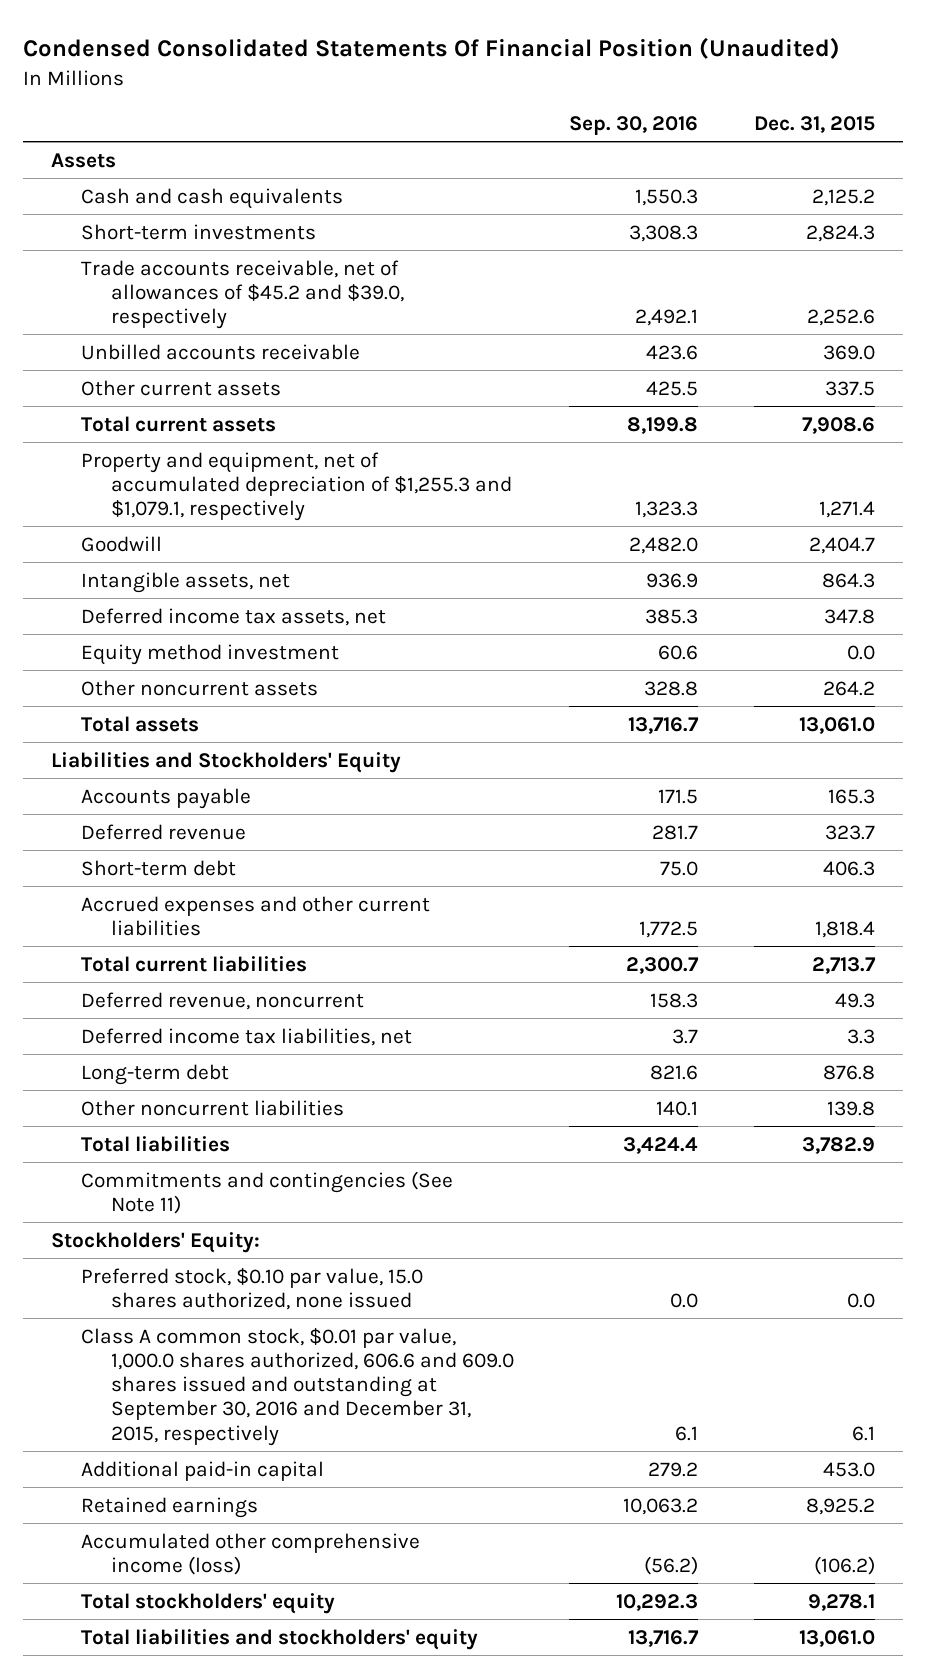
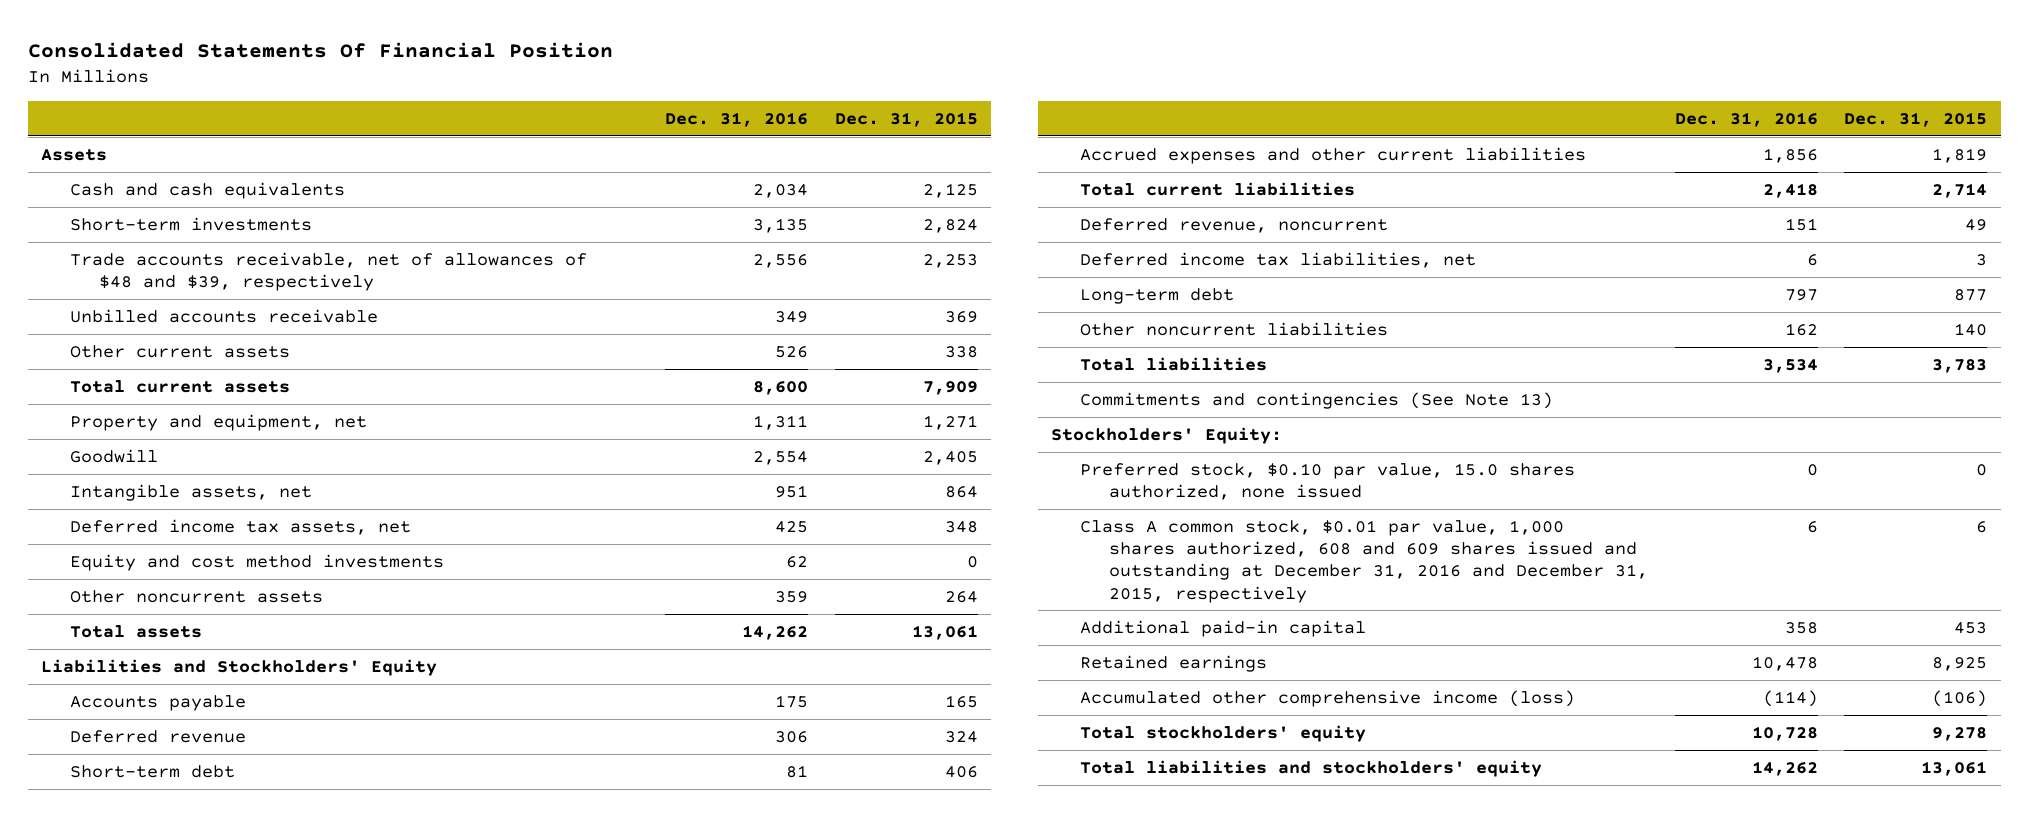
- Condensed Consolidated Statements Of Financial Position (Unaudited)
+ Consolidated Statements Of Financial Position
- | Sep. 30, 2016 | Dec. 31, 2015
+ | Dec. 31, 2016 | Dec. 31, 2015
- Cash and cash equivalents | 1,550.3 | 2,125.2
- Short-term investments | 3,308.3 | 2,824.3
- Trade accounts receivable, net of allowances of $45.2 and $39.0, respectively | 2,492.1 | 2,252.6
- Unbilled accounts receivable | 423.6 | 369.0
- Other current assets | 425.5 | 337.5
- Total current assets | 8,199.8 | 7,908.6
- Property and equipment, net of accumulated depreciation of $1,255.3 and $1,079.1, respectively | 1,323.3 | 1,271.4
- Goodwill | 2,482.0 | 2,404.7
- Intangible assets, net | 936.9 | 864.3
- Deferred income tax assets, net | 385.3 | 347.8
- Equity method investment | 60.6 | 0.0
- Other noncurrent assets | 328.8 | 264.2
- Total assets | 13,716.7 | 13,061.0
+ Cash and cash equivalents | 2,034 | 2,125
+ Short-term investments | 3,135 | 2,824
+ Trade accounts receivable, net of allowances of $48 and $39, respectively | 2,556 | 2,253
+ Unbilled accounts receivable | 349 | 369
+ Other current assets | 526 | 338
+ Total current assets | 8,600 | 7,909
+ Property and equipment, net | 1,311 | 1,271
+ Goodwill | 2,554 | 2,405
+ Intangible assets, net | 951 | 864
+ Deferred income tax assets, net | 425 | 348
+ Equity and cost method investments | 62 | 0
+ Other noncurrent assets | 359 | 264
+ Total assets | 14,262 | 13,061
- Accounts payable | 171.5 | 165.3
- Deferred revenue | 281.7 | 323.7
- Short-term debt | 75.0 | 406.3
- Accrued expenses and other current liabilities | 1,772.5 | 1,818.4
- Total current liabilities | 2,300.7 | 2,713.7
- Deferred revenue, noncurrent | 158.3 | 49.3
- Deferred income tax liabilities, net | 3.7 | 3.3
- Long-term debt | 821.6 | 876.8
- Other noncurrent liabilities | 140.1 | 139.8
- Total liabilities | 3,424.4 | 3,782.9
- Commitments and contingencies (See Note 11)
+ Accounts payable | 175 | 165
+ Deferred revenue | 306 | 324
+ Short-term debt | 81 | 406
+ Accrued expenses and other current liabilities | 1,856 | 1,819
+ Total current liabilities | 2,418 | 2,714
+ Deferred revenue, noncurrent | 151 | 49
+ Deferred income tax liabilities, net | 6 | 3
+ Long-term debt | 797 | 877
+ Other noncurrent liabilities | 162 | 140
+ Total liabilities | 3,534 | 3,783
+ Commitments and contingencies (See Note 13)
- Preferred stock, $0.10 par value, 15.0 shares authorized, none issued | 0.0 | 0.0
- Class A common stock, $0.01 par value, 1,000.0 shares authorized, 606.6 and 609.0 shares issued and outstanding at September 30, 2016 and December 31, 2015, respectively | 6.1 | 6.1
- Additional paid-in capital | 279.2 | 453.0
- Retained earnings | 10,063.2 | 8,925.2
- Accumulated other comprehensive income (loss) | (56.2) | (106.2)
- Total stockholders' equity | 10,292.3 | 9,278.1
- Total liabilities and stockholders' equity | 13,716.7 | 13,061.0
+ Preferred stock, $0.10 par value, 15.0 shares authorized, none issued | 0 | 0
+ Class A common stock, $0.01 par value, 1,000 shares authorized, 608 and 609 shares issued and outstanding at December 31, 2016 and December 31, 2015, respectively | 6 | 6
+ Additional paid-in capital | 358 | 453
+ Retained earnings | 10,478 | 8,925
+ Accumulated other comprehensive income (loss) | (114) | (106)
+ Total stockholders' equity | 10,728 | 9,278
+ Total liabilities and stockholders' equity | 14,262 | 13,061

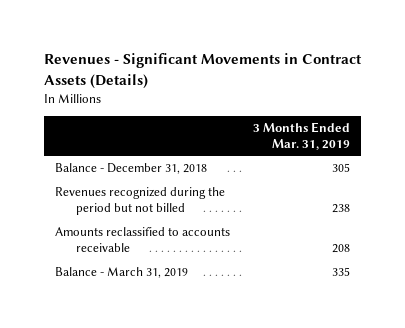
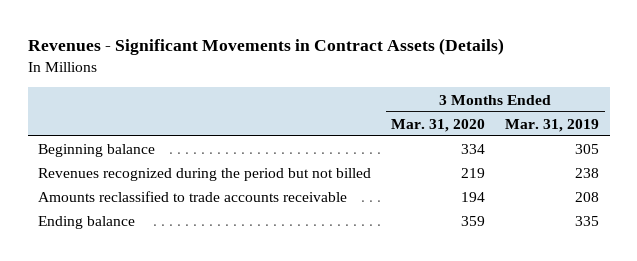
- | 3 Months Ended Mar. 31, 2019
+ | 3 Months Ended Mar. 31, 2020 | 3 Months Ended Mar. 31, 2019
- Balance - December 31, 2018 | 305
+ Beginning balance | 334 | 305
- Amounts reclassified to accounts receivable | 208
- Balance - March 31, 2019 | 335
+ Amounts reclassified to trade accounts receivable | 194 | 208
+ Ending balance | 359 | 335

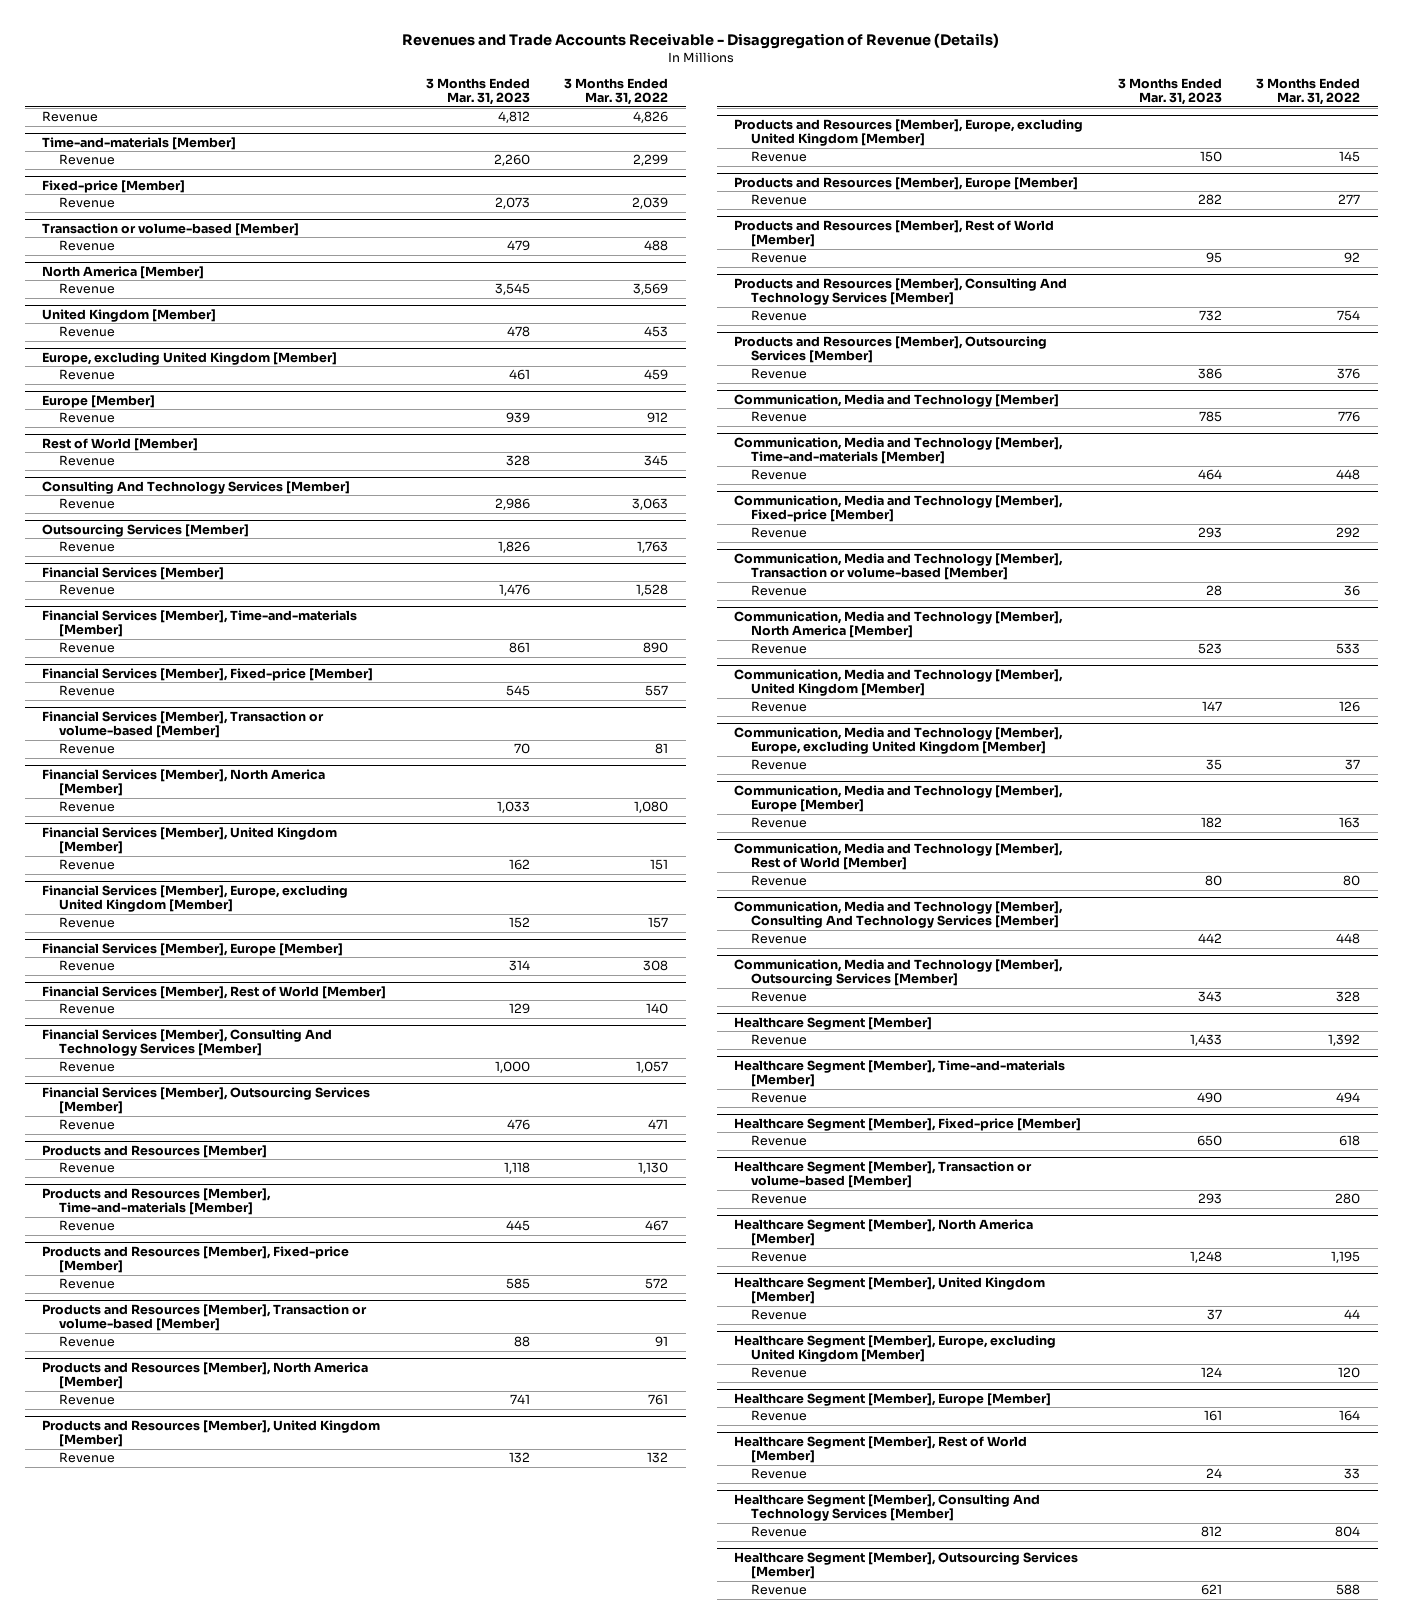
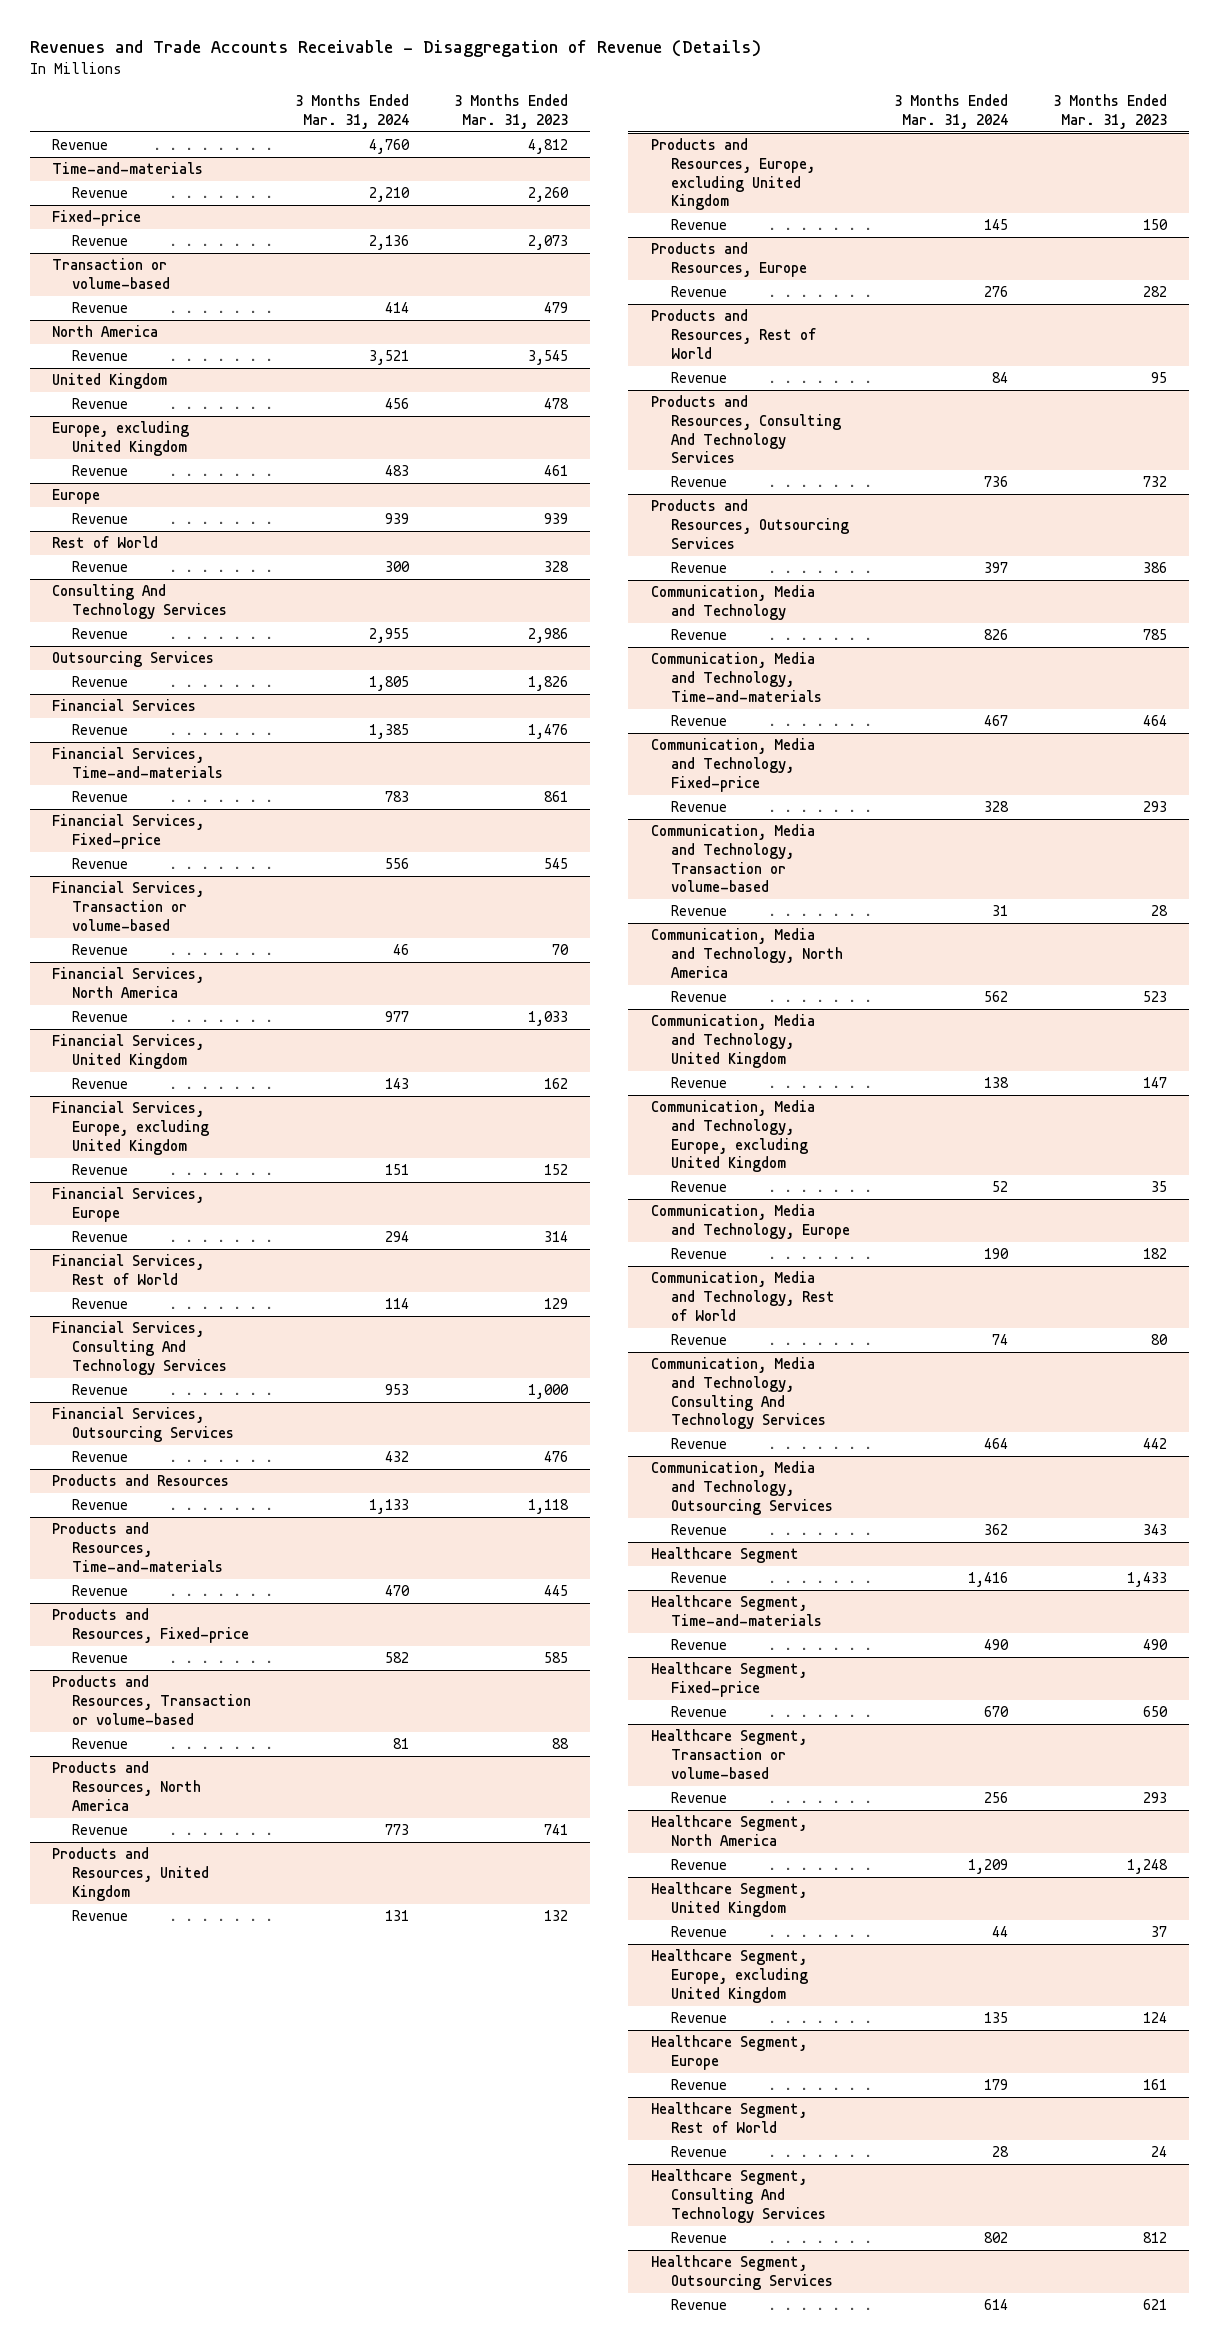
- | 3 Months Ended Mar. 31, 2023 | 3 Months Ended Mar. 31, 2022
+ | 3 Months Ended Mar. 31, 2024 | 3 Months Ended Mar. 31, 2023
- Time-and-materials [Member]
+ Time-and-materials
- Fixed-price [Member]
+ Fixed-price
- Transaction or volume-based [Member]
+ Transaction or volume-based
- North America [Member]
+ North America
- United Kingdom [Member]
+ United Kingdom
- Europe, excluding United Kingdom [Member]
+ Europe, excluding United Kingdom
- Europe [Member]
+ Europe
- Rest of World [Member]
+ Rest of World
- Consulting And Technology Services [Member]
+ Consulting And Technology Services
- Outsourcing Services [Member]
+ Outsourcing Services
- Financial Services [Member]
+ Financial Services
- Financial Services [Member], Time-and-materials [Member]
+ Financial Services, Time-and-materials
- Financial Services [Member], Fixed-price [Member]
+ Financial Services, Fixed-price
- Financial Services [Member], Transaction or volume-based [Member]
+ Financial Services, Transaction or volume-based
- Financial Services [Member], North America [Member]
+ Financial Services, North America
- Financial Services [Member], United Kingdom [Member]
+ Financial Services, United Kingdom
- Financial Services [Member], Europe, excluding United Kingdom [Member]
+ Financial Services, Europe, excluding United Kingdom
- Financial Services [Member], Europe [Member]
+ Financial Services, Europe
- Financial Services [Member], Rest of World [Member]
+ Financial Services, Rest of World
- Financial Services [Member], Consulting And Technology Services [Member]
+ Financial Services, Consulting And Technology Services
- Financial Services [Member], Outsourcing Services [Member]
+ Financial Services, Outsourcing Services
- Products and Resources [Member]
+ Products and Resources
- Products and Resources [Member], Time-and-materials [Member]
+ Products and Resources, Time-and-materials
- Products and Resources [Member], Fixed-price [Member]
+ Products and Resources, Fixed-price
- Products and Resources [Member], Transaction or volume-based [Member]
+ Products and Resources, Transaction or volume-based
- Products and Resources [Member], North America [Member]
+ Products and Resources, North America
- Products and Resources [Member], United Kingdom [Member]
+ Products and Resources, United Kingdom
- Products and Resources [Member], Europe, excluding United Kingdom [Member]
+ Products and Resources, Europe, excluding United Kingdom
- Products and Resources [Member], Europe [Member]
+ Products and Resources, Europe
- Products and Resources [Member], Rest of World [Member]
+ Products and Resources, Rest of World
- Products and Resources [Member], Consulting And Technology Services [Member]
+ Products and Resources, Consulting And Technology Services
- Products and Resources [Member], Outsourcing Services [Member]
+ Products and Resources, Outsourcing Services
- Communication, Media and Technology [Member]
+ Communication, Media and Technology
- Communication, Media and Technology [Member], Time-and-materials [Member]
+ Communication, Media and Technology, Time-and-materials
- Communication, Media and Technology [Member], Fixed-price [Member]
+ Communication, Media and Technology, Fixed-price
- Communication, Media and Technology [Member], Transaction or volume-based [Member]
+ Communication, Media and Technology, Transaction or volume-based
- Communication, Media and Technology [Member], North America [Member]
+ Communication, Media and Technology, North America
- Communication, Media and Technology [Member], United Kingdom [Member]
+ Communication, Media and Technology, United Kingdom
- Communication, Media and Technology [Member], Europe, excluding United Kingdom [Member]
+ Communication, Media and Technology, Europe, excluding United Kingdom
- Communication, Media and Technology [Member], Europe [Member]
+ Communication, Media and Technology, Europe
- Communication, Media and Technology [Member], Rest of World [Member]
+ Communication, Media and Technology, Rest of World
- Communication, Media and Technology [Member], Consulting And Technology Services [Member]
+ Communication, Media and Technology, Consulting And Technology Services
- Communication, Media and Technology [Member], Outsourcing Services [Member]
+ Communication, Media and Technology, Outsourcing Services
- Healthcare Segment [Member]
+ Healthcare Segment
- Healthcare Segment [Member], Time-and-materials [Member]
+ Healthcare Segment, Time-and-materials
- Healthcare Segment [Member], Fixed-price [Member]
+ Healthcare Segment, Fixed-price
- Healthcare Segment [Member], Transaction or volume-based [Member]
+ Healthcare Segment, Transaction or volume-based
- Healthcare Segment [Member], North America [Member]
+ Healthcare Segment, North America
- Healthcare Segment [Member], United Kingdom [Member]
+ Healthcare Segment, United Kingdom
- Healthcare Segment [Member], Europe, excluding United Kingdom [Member]
+ Healthcare Segment, Europe, excluding United Kingdom
- Healthcare Segment [Member], Europe [Member]
+ Healthcare Segment, Europe
- Healthcare Segment [Member], Rest of World [Member]
+ Healthcare Segment, Rest of World
- Healthcare Segment [Member], Consulting And Technology Services [Member]
+ Healthcare Segment, Consulting And Technology Services
- Healthcare Segment [Member], Outsourcing Services [Member]
+ Healthcare Segment, Outsourcing Services

